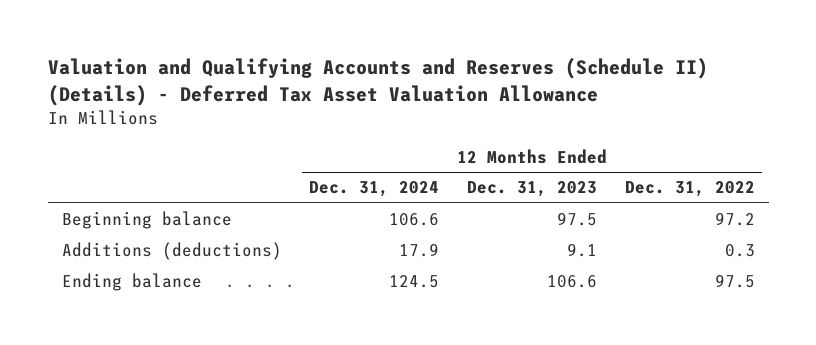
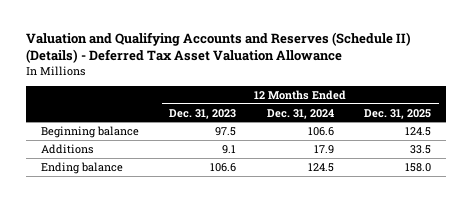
- | 12 Months Ended Dec. 31, 2024 | 12 Months Ended Dec. 31, 2023 | 12 Months Ended Dec. 31, 2022
+ | 12 Months Ended Dec. 31, 2023 | 12 Months Ended Dec. 31, 2024 | 12 Months Ended Dec. 31, 2025
- Additions (deductions) | 17.9 | 9.1 | 0.3
+ Additions | 9.1 | 17.9 | 33.5

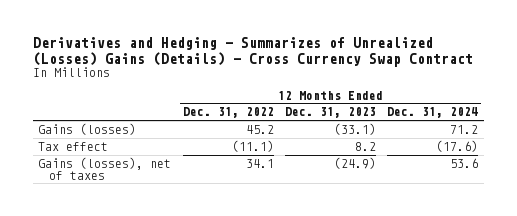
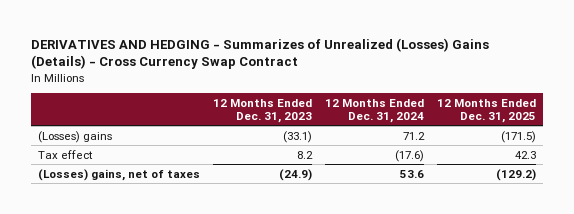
- Derivatives and Hedging - Summarizes of Unrealized (Losses) Gains (Details) - Cross Currency Swap Contract
+ DERIVATIVES AND HEDGING - Summarizes of Unrealized (Losses) Gains (Details) - Cross Currency Swap Contract
- | 12 Months Ended Dec. 31, 2022 | 12 Months Ended Dec. 31, 2023 | 12 Months Ended Dec. 31, 2024
+ | 12 Months Ended Dec. 31, 2023 | 12 Months Ended Dec. 31, 2024 | 12 Months Ended Dec. 31, 2025
- Gains (losses) | 45.2 | (33.1) | 71.2
+ (Losses) gains | (33.1) | 71.2 | (171.5)
- Gains (losses), net of taxes | 34.1 | (24.9) | 53.6
+ (Losses) gains, net of taxes | (24.9) | 53.6 | (129.2)

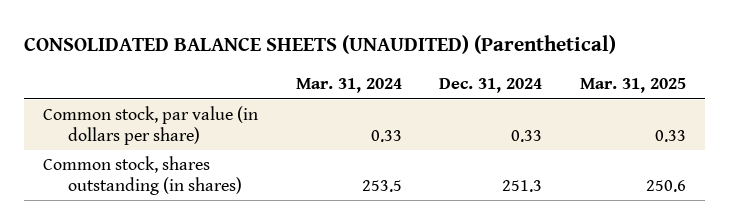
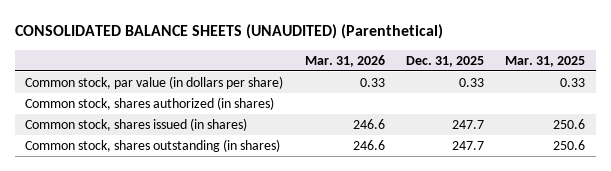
- | Mar. 31, 2024 | Dec. 31, 2024 | Mar. 31, 2025
+ | Mar. 31, 2026 | Dec. 31, 2025 | Mar. 31, 2025
+ Common stock, shares authorized (in shares)
+ Common stock, shares issued (in shares) | 246.6 | 247.7 | 250.6

